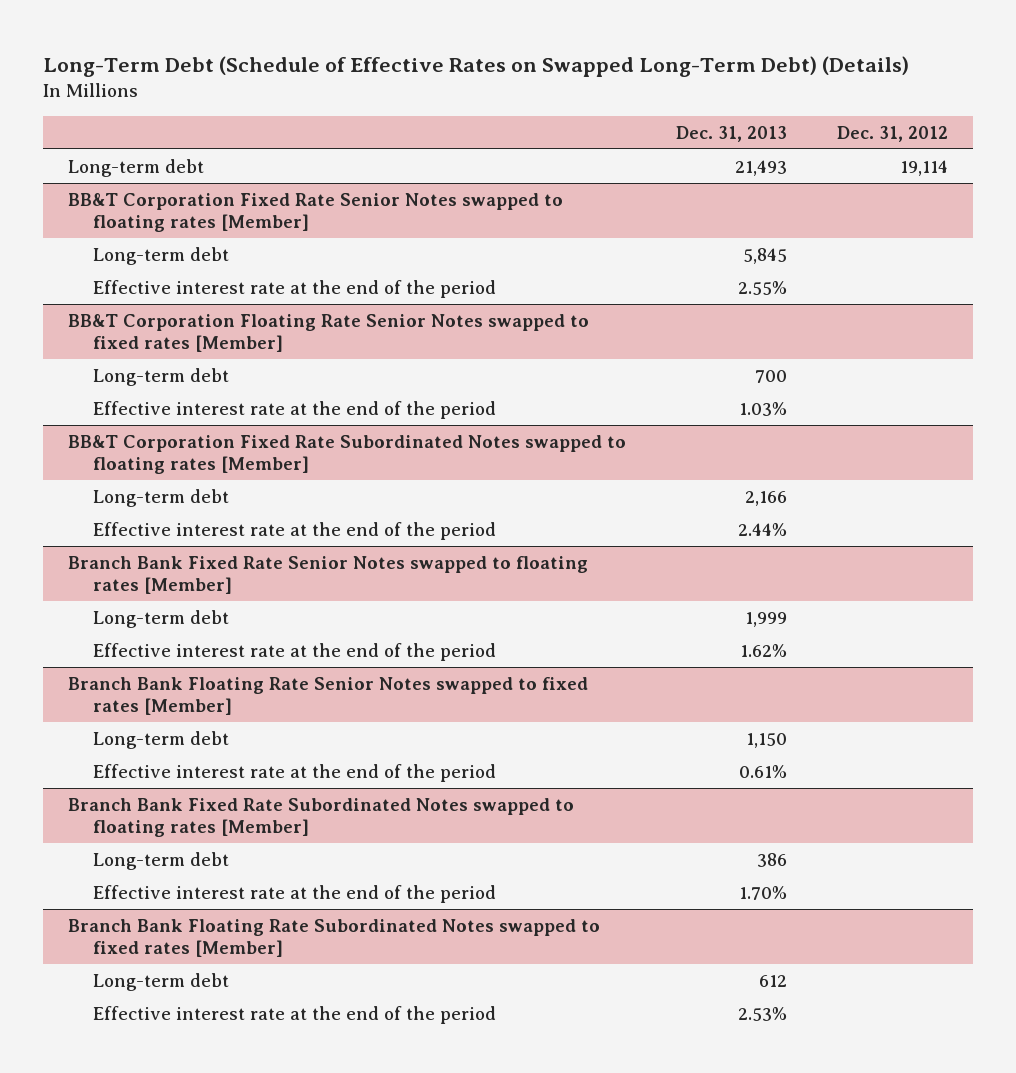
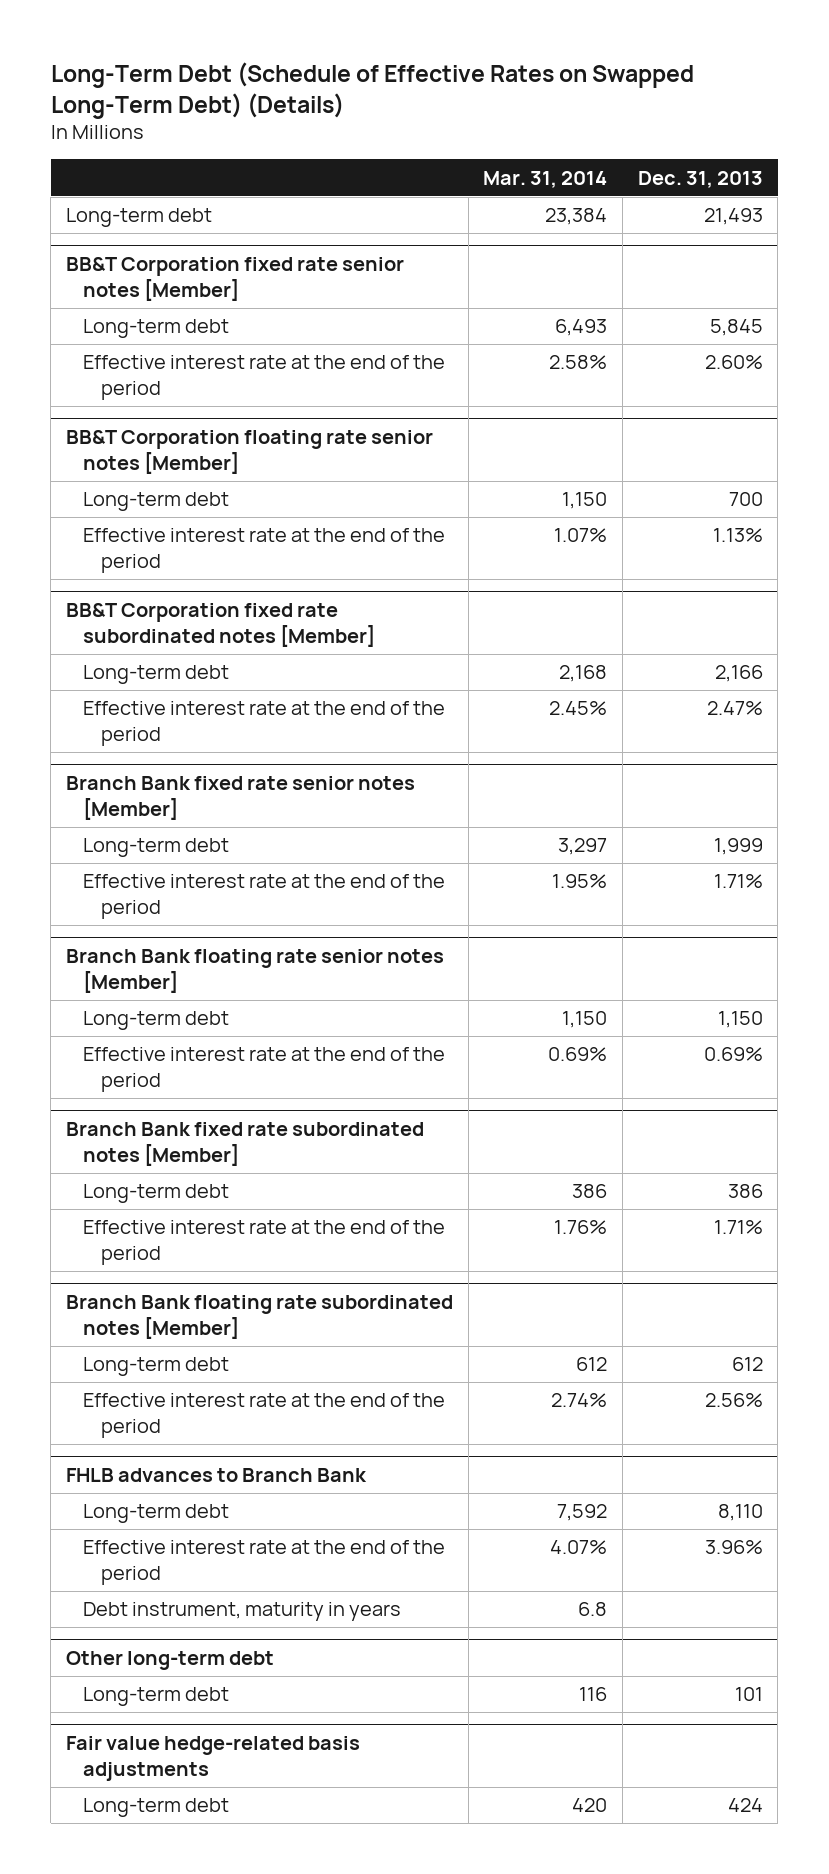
- | Dec. 31, 2013 | Dec. 31, 2012
+ | Mar. 31, 2014 | Dec. 31, 2013
- BB&T Corporation Fixed Rate Senior Notes swapped to floating rates [Member]
+ BB&T Corporation fixed rate senior notes [Member]
- Effective interest rate at the end of the period | 2.55% |
- BB&T Corporation Floating Rate Senior Notes swapped to fixed rates [Member]
+ Effective interest rate at the end of the period | 2.58% | 2.60%
+ BB&T Corporation floating rate senior notes [Member]
- Effective interest rate at the end of the period | 1.03% |
- BB&T Corporation Fixed Rate Subordinated Notes swapped to floating rates [Member]
+ Effective interest rate at the end of the period | 1.07% | 1.13%
+ BB&T Corporation fixed rate subordinated notes [Member]
- Effective interest rate at the end of the period | 2.44% |
- Branch Bank Fixed Rate Senior Notes swapped to floating rates [Member]
+ Effective interest rate at the end of the period | 2.45% | 2.47%
+ Branch Bank fixed rate senior notes [Member]
- Effective interest rate at the end of the period | 1.62% |
- Branch Bank Floating Rate Senior Notes swapped to fixed rates [Member]
+ Effective interest rate at the end of the period | 1.95% | 1.71%
+ Branch Bank floating rate senior notes [Member]
- Effective interest rate at the end of the period | 0.61% |
- Branch Bank Fixed Rate Subordinated Notes swapped to floating rates [Member]
+ Effective interest rate at the end of the period | 0.69% | 0.69%
+ Branch Bank fixed rate subordinated notes [Member]
- Effective interest rate at the end of the period | 1.70% |
- Branch Bank Floating Rate Subordinated Notes swapped to fixed rates [Member]
+ Effective interest rate at the end of the period | 1.76% | 1.71%
+ Branch Bank floating rate subordinated notes [Member]
- Effective interest rate at the end of the period | 2.53% |
+ Effective interest rate at the end of the period | 2.74% | 2.56%
+ FHLB advances to Branch Bank
+ Long-term debt | 7,592 | 8,110
+ Effective interest rate at the end of the period | 4.07% | 3.96%
+ Debt instrument, maturity in years | 6.8 |
+ Other long-term debt
+ Long-term debt | 116 | 101
+ Fair value hedge-related basis adjustments
+ Long-term debt | 420 | 424

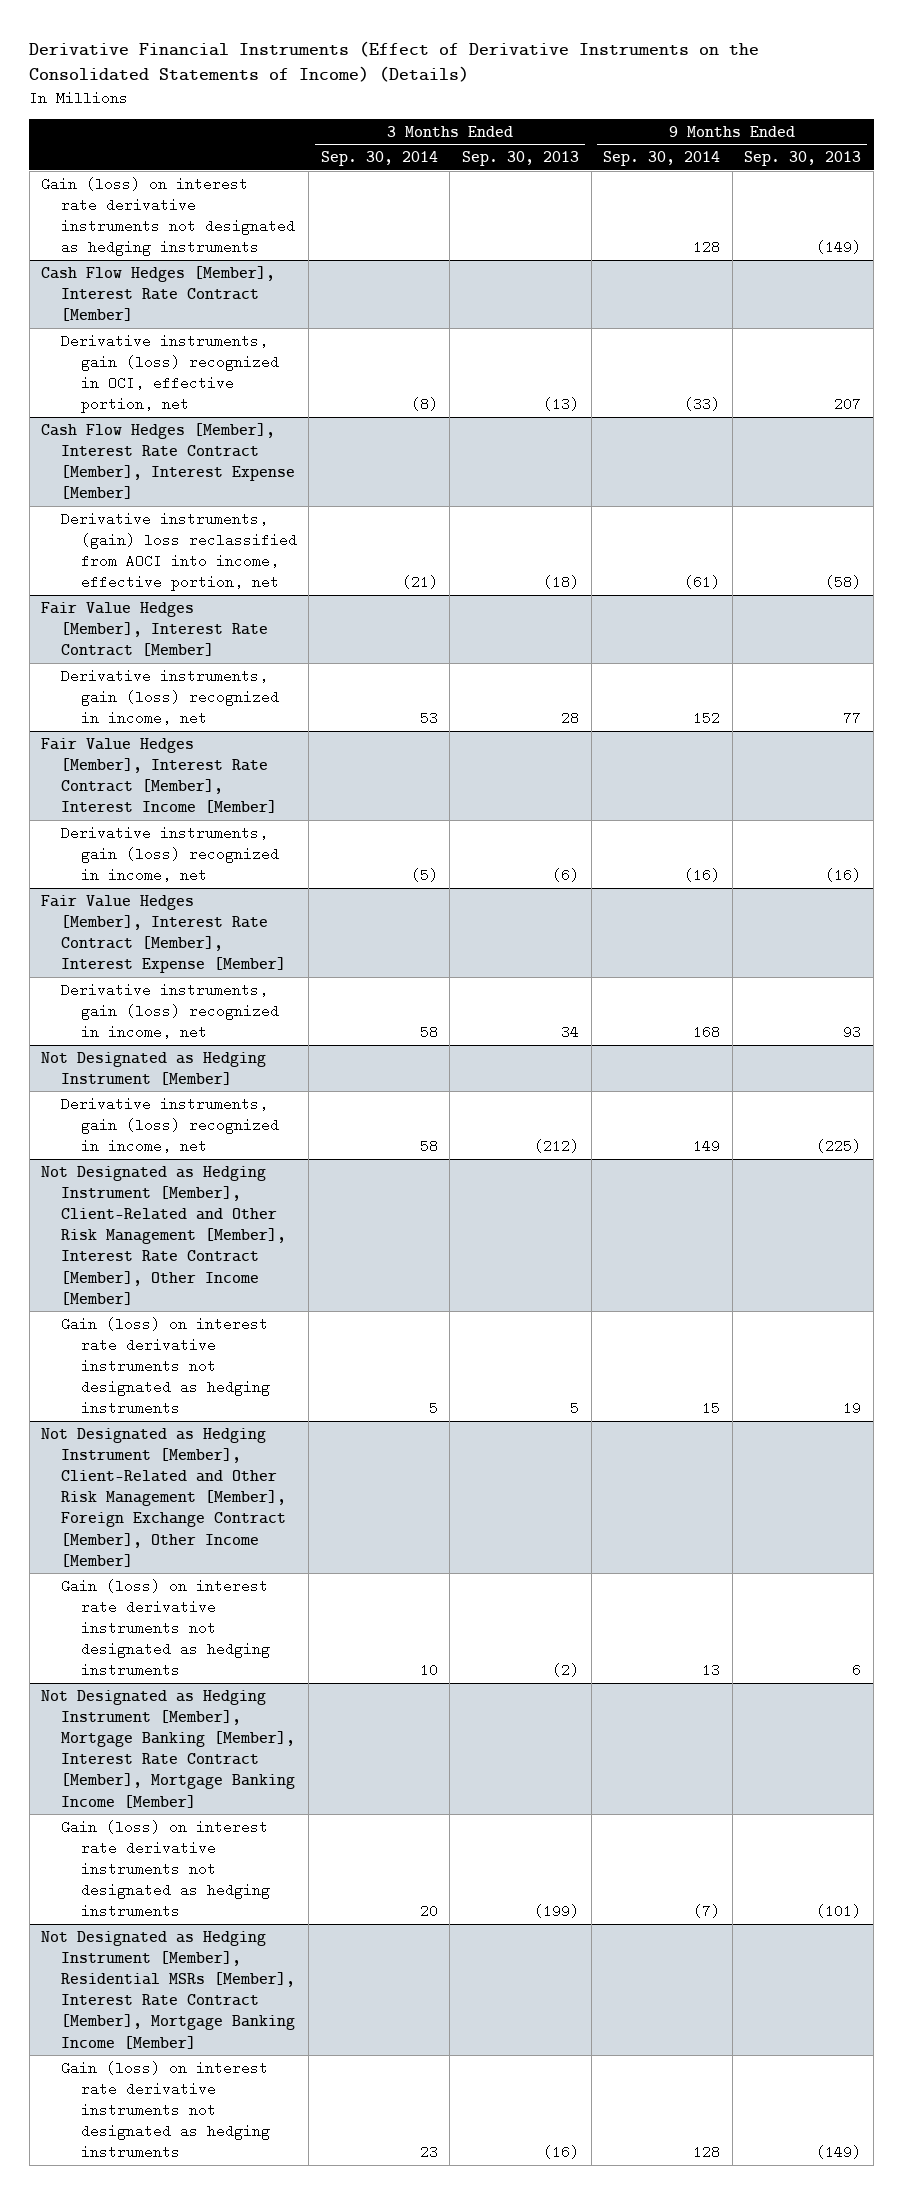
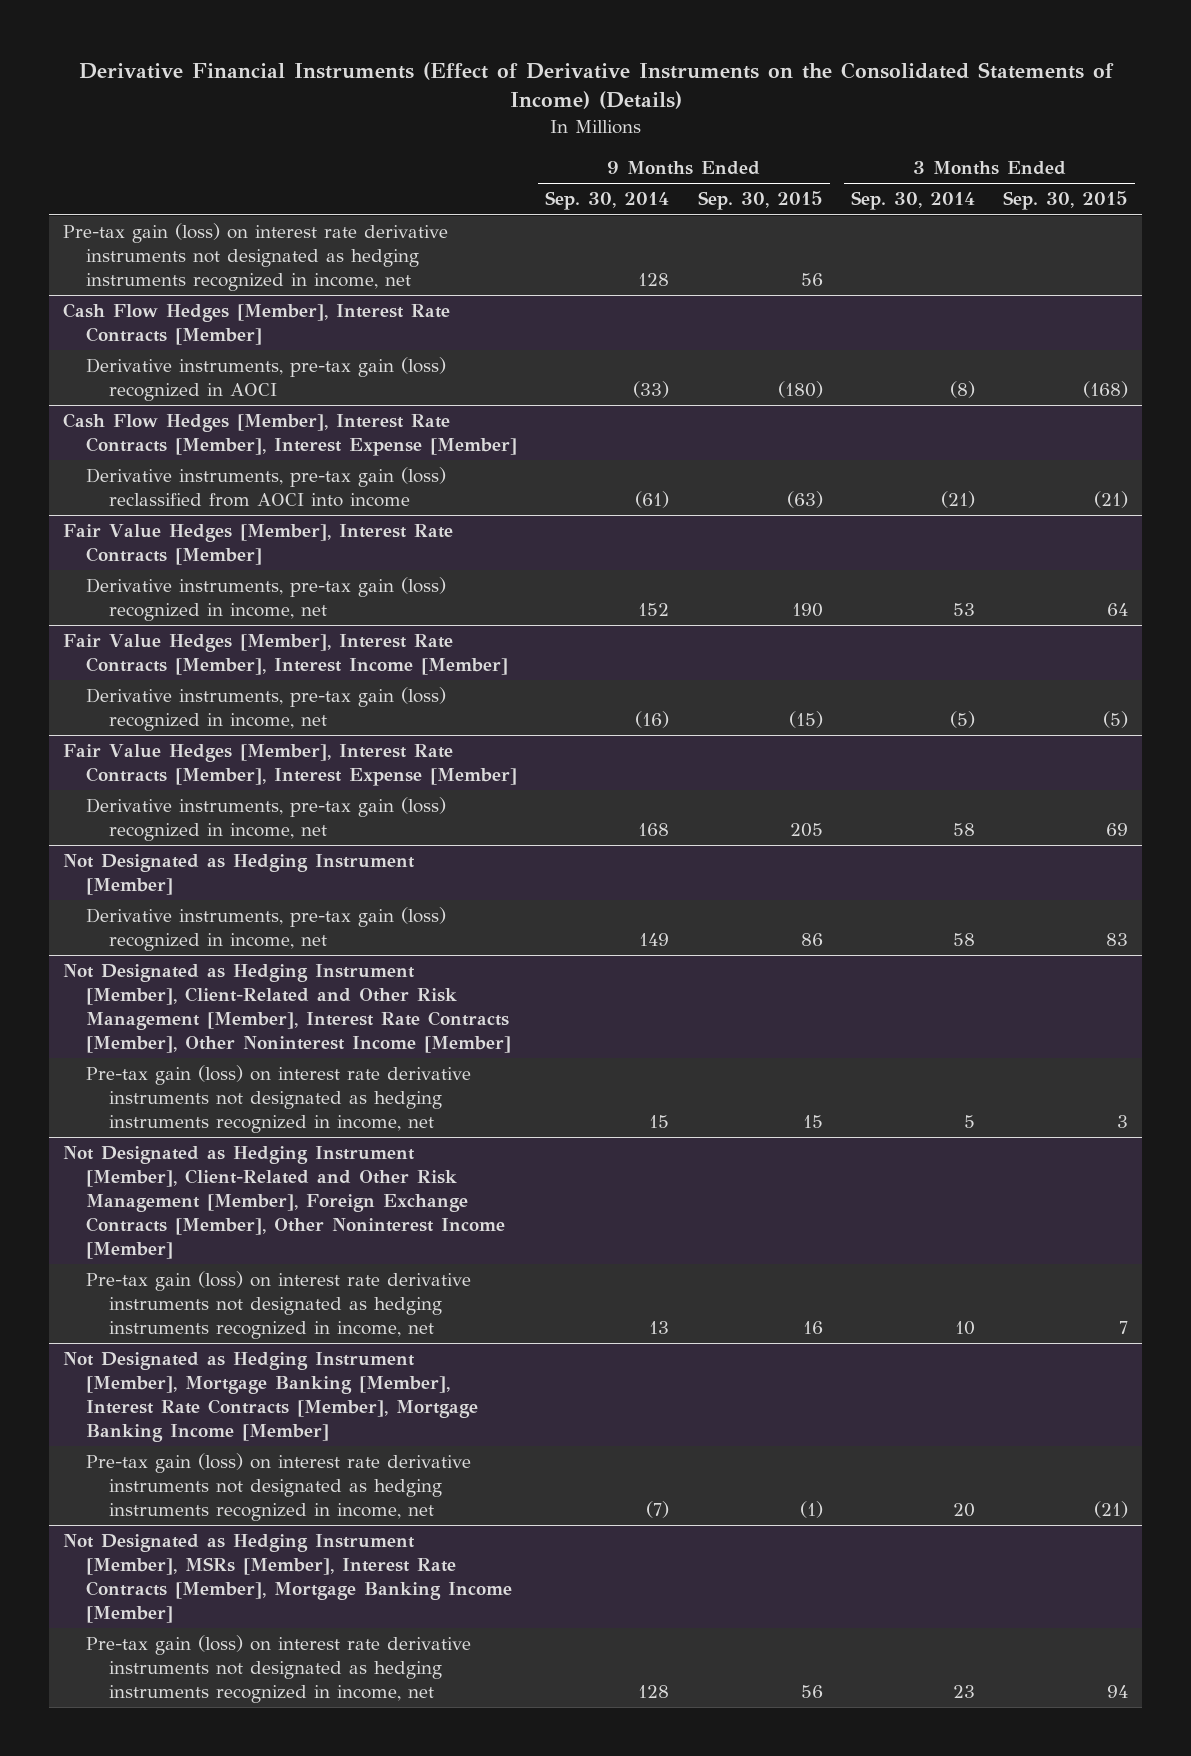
- | 3 Months Ended Sep. 30, 2014 | 3 Months Ended Sep. 30, 2013 | 9 Months Ended Sep. 30, 2014 | 9 Months Ended Sep. 30, 2013
+ | 9 Months Ended Sep. 30, 2014 | 9 Months Ended Sep. 30, 2015 | 3 Months Ended Sep. 30, 2014 | 3 Months Ended Sep. 30, 2015
- Gain (loss) on interest rate derivative instruments not designated as hedging instruments | | | 128 | (149)
- Cash Flow Hedges [Member], Interest Rate Contract [Member]
- Derivative instruments, gain (loss) recognized in OCI, effective portion, net | (8) | (13) | (33) | 207
- Cash Flow Hedges [Member], Interest Rate Contract [Member], Interest Expense [Member]
- Derivative instruments, (gain) loss reclassified from AOCI into income, effective portion, net | (21) | (18) | (61) | (58)
- Fair Value Hedges [Member], Interest Rate Contract [Member]
- Derivative instruments, gain (loss) recognized in income, net | 53 | 28 | 152 | 77
- Fair Value Hedges [Member], Interest Rate Contract [Member], Interest Income [Member]
- Derivative instruments, gain (loss) recognized in income, net | (5) | (6) | (16) | (16)
- Fair Value Hedges [Member], Interest Rate Contract [Member], Interest Expense [Member]
- Derivative instruments, gain (loss) recognized in income, net | 58 | 34 | 168 | 93
+ Pre-tax gain (loss) on interest rate derivative instruments not designated as hedging instruments recognized in income, net | 128 | 56 | |
+ Cash Flow Hedges [Member], Interest Rate Contracts [Member]
+ Derivative instruments, pre-tax gain (loss) recognized in AOCI | (33) | (180) | (8) | (168)
+ Cash Flow Hedges [Member], Interest Rate Contracts [Member], Interest Expense [Member]
+ Derivative instruments, pre-tax gain (loss) reclassified from AOCI into income | (61) | (63) | (21) | (21)
+ Fair Value Hedges [Member], Interest Rate Contracts [Member]
+ Derivative instruments, pre-tax gain (loss) recognized in income, net | 152 | 190 | 53 | 64
+ Fair Value Hedges [Member], Interest Rate Contracts [Member], Interest Income [Member]
+ Derivative instruments, pre-tax gain (loss) recognized in income, net | (16) | (15) | (5) | (5)
+ Fair Value Hedges [Member], Interest Rate Contracts [Member], Interest Expense [Member]
+ Derivative instruments, pre-tax gain (loss) recognized in income, net | 168 | 205 | 58 | 69
@ Not Designated as Hedging Instrument [Member]
- Derivative instruments, gain (loss) recognized in income, net | 58 | (212) | 149 | (225)
- Not Designated as Hedging Instrument [Member], Client-Related and Other Risk Management [Member], Interest Rate Contract [Member], Other Income [Member]
- Gain (loss) on interest rate derivative instruments not designated as hedging instruments | 5 | 5 | 15 | 19
- Not Designated as Hedging Instrument [Member], Client-Related and Other Risk Management [Member], Foreign Exchange Contract [Member], Other Income [Member]
- Gain (loss) on interest rate derivative instruments not designated as hedging instruments | 10 | (2) | 13 | 6
- Not Designated as Hedging Instrument [Member], Mortgage Banking [Member], Interest Rate Contract [Member], Mortgage Banking Income [Member]
- Gain (loss) on interest rate derivative instruments not designated as hedging instruments | 20 | (199) | (7) | (101)
- Not Designated as Hedging Instrument [Member], Residential MSRs [Member], Interest Rate Contract [Member], Mortgage Banking Income [Member]
- Gain (loss) on interest rate derivative instruments not designated as hedging instruments | 23 | (16) | 128 | (149)
@ Not Designated as Hedging Instrument [Member]
+ Derivative instruments, pre-tax gain (loss) recognized in income, net | 149 | 86 | 58 | 83
+ Not Designated as Hedging Instrument [Member], Client-Related and Other Risk Management [Member], Interest Rate Contracts [Member], Other Noninterest Income [Member]
+ Pre-tax gain (loss) on interest rate derivative instruments not designated as hedging instruments recognized in income, net | 15 | 15 | 5 | 3
+ Not Designated as Hedging Instrument [Member], Client-Related and Other Risk Management [Member], Foreign Exchange Contracts [Member], Other Noninterest Income [Member]
+ Pre-tax gain (loss) on interest rate derivative instruments not designated as hedging instruments recognized in income, net | 13 | 16 | 10 | 7
+ Not Designated as Hedging Instrument [Member], Mortgage Banking [Member], Interest Rate Contracts [Member], Mortgage Banking Income [Member]
+ Pre-tax gain (loss) on interest rate derivative instruments not designated as hedging instruments recognized in income, net | (7) | (1) | 20 | (21)
+ Not Designated as Hedging Instrument [Member], MSRs [Member], Interest Rate Contracts [Member], Mortgage Banking Income [Member]
+ Pre-tax gain (loss) on interest rate derivative instruments not designated as hedging instruments recognized in income, net | 128 | 56 | 23 | 94

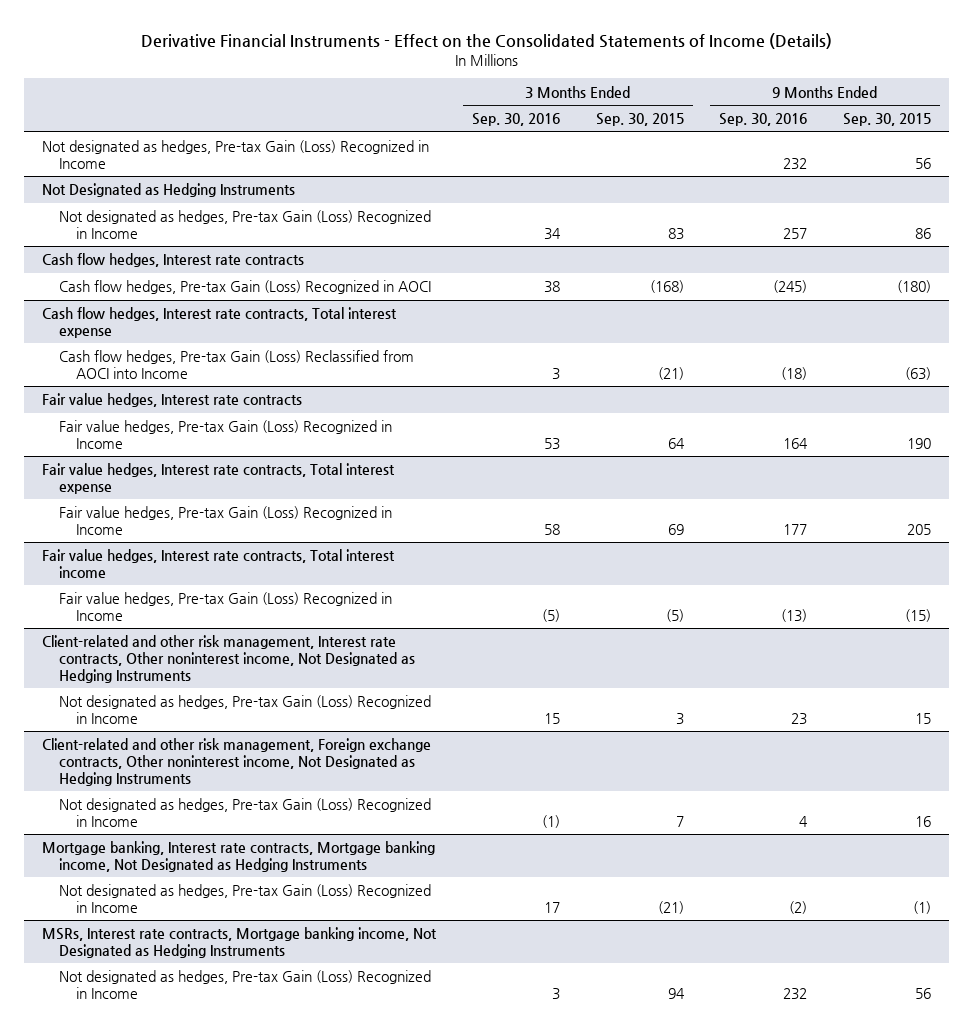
- Derivative Financial Instruments (Effect of Derivative Instruments on the Consolidated Statements of Income) (Details)
+ Derivative Financial Instruments - Effect on the Consolidated Statements of Income (Details)
- | 9 Months Ended Sep. 30, 2014 | 9 Months Ended Sep. 30, 2015 | 3 Months Ended Sep. 30, 2014 | 3 Months Ended Sep. 30, 2015
+ | 3 Months Ended Sep. 30, 2016 | 3 Months Ended Sep. 30, 2015 | 9 Months Ended Sep. 30, 2016 | 9 Months Ended Sep. 30, 2015
- Pre-tax gain (loss) on interest rate derivative instruments not designated as hedging instruments recognized in income, net | 128 | 56 | |
- Cash Flow Hedges [Member], Interest Rate Contracts [Member]
- Derivative instruments, pre-tax gain (loss) recognized in AOCI | (33) | (180) | (8) | (168)
- Cash Flow Hedges [Member], Interest Rate Contracts [Member], Interest Expense [Member]
- Derivative instruments, pre-tax gain (loss) reclassified from AOCI into income | (61) | (63) | (21) | (21)
- Fair Value Hedges [Member], Interest Rate Contracts [Member]
- Derivative instruments, pre-tax gain (loss) recognized in income, net | 152 | 190 | 53 | 64
- Fair Value Hedges [Member], Interest Rate Contracts [Member], Interest Income [Member]
- Derivative instruments, pre-tax gain (loss) recognized in income, net | (16) | (15) | (5) | (5)
- Fair Value Hedges [Member], Interest Rate Contracts [Member], Interest Expense [Member]
- Derivative instruments, pre-tax gain (loss) recognized in income, net | 168 | 205 | 58 | 69
- Not Designated as Hedging Instrument [Member]
- Derivative instruments, pre-tax gain (loss) recognized in income, net | 149 | 86 | 58 | 83
- Not Designated as Hedging Instrument [Member], Client-Related and Other Risk Management [Member], Interest Rate Contracts [Member], Other Noninterest Income [Member]
- Pre-tax gain (loss) on interest rate derivative instruments not designated as hedging instruments recognized in income, net | 15 | 15 | 5 | 3
- Not Designated as Hedging Instrument [Member], Client-Related and Other Risk Management [Member], Foreign Exchange Contracts [Member], Other Noninterest Income [Member]
- Pre-tax gain (loss) on interest rate derivative instruments not designated as hedging instruments recognized in income, net | 13 | 16 | 10 | 7
- Not Designated as Hedging Instrument [Member], Mortgage Banking [Member], Interest Rate Contracts [Member], Mortgage Banking Income [Member]
- Pre-tax gain (loss) on interest rate derivative instruments not designated as hedging instruments recognized in income, net | (7) | (1) | 20 | (21)
- Not Designated as Hedging Instrument [Member], MSRs [Member], Interest Rate Contracts [Member], Mortgage Banking Income [Member]
- Pre-tax gain (loss) on interest rate derivative instruments not designated as hedging instruments recognized in income, net | 128 | 56 | 23 | 94
+ Not designated as hedges, Pre-tax Gain (Loss) Recognized in Income | | | 232 | 56
+ Not Designated as Hedging Instruments
+ Not designated as hedges, Pre-tax Gain (Loss) Recognized in Income | 34 | 83 | 257 | 86
+ Cash flow hedges, Interest rate contracts
+ Cash flow hedges, Pre-tax Gain (Loss) Recognized in AOCI | 38 | (168) | (245) | (180)
+ Cash flow hedges, Interest rate contracts, Total interest expense
+ Cash flow hedges, Pre-tax Gain (Loss) Reclassified from AOCI into Income | 3 | (21) | (18) | (63)
+ Fair value hedges, Interest rate contracts
+ Fair value hedges, Pre-tax Gain (Loss) Recognized in Income | 53 | 64 | 164 | 190
+ Fair value hedges, Interest rate contracts, Total interest expense
+ Fair value hedges, Pre-tax Gain (Loss) Recognized in Income | 58 | 69 | 177 | 205
+ Fair value hedges, Interest rate contracts, Total interest income
+ Fair value hedges, Pre-tax Gain (Loss) Recognized in Income | (5) | (5) | (13) | (15)
+ Client-related and other risk management, Interest rate contracts, Other noninterest income, Not Designated as Hedging Instruments
+ Not designated as hedges, Pre-tax Gain (Loss) Recognized in Income | 15 | 3 | 23 | 15
+ Client-related and other risk management, Foreign exchange contracts, Other noninterest income, Not Designated as Hedging Instruments
+ Not designated as hedges, Pre-tax Gain (Loss) Recognized in Income | (1) | 7 | 4 | 16
+ Mortgage banking, Interest rate contracts, Mortgage banking income, Not Designated as Hedging Instruments
+ Not designated as hedges, Pre-tax Gain (Loss) Recognized in Income | 17 | (21) | (2) | (1)
+ MSRs, Interest rate contracts, Mortgage banking income, Not Designated as Hedging Instruments
+ Not designated as hedges, Pre-tax Gain (Loss) Recognized in Income | 3 | 94 | 232 | 56

